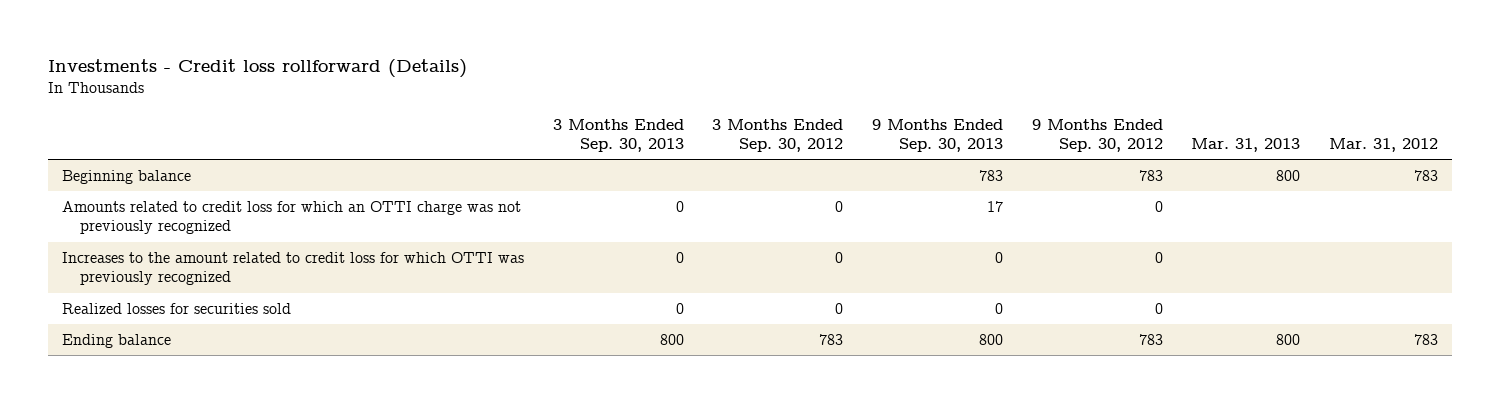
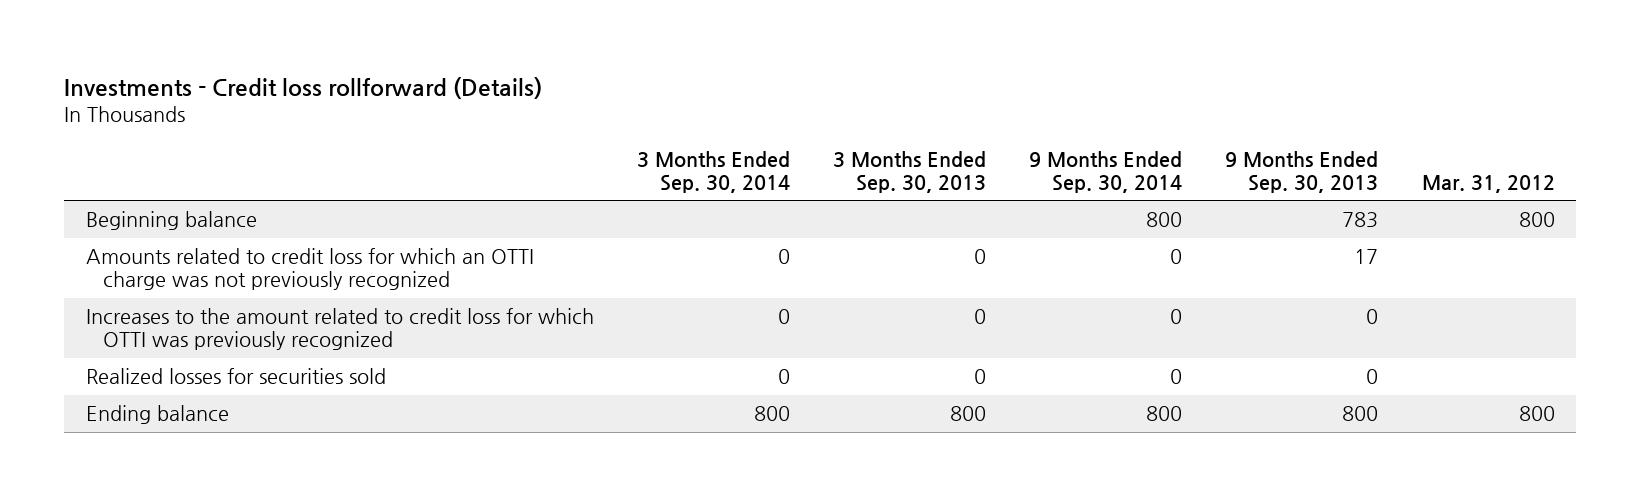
- | 3 Months Ended Sep. 30, 2013 | 3 Months Ended Sep. 30, 2012 | 9 Months Ended Sep. 30, 2013 | 9 Months Ended Sep. 30, 2012 | Mar. 31, 2013 | Mar. 31, 2012
+ | 3 Months Ended Sep. 30, 2014 | 3 Months Ended Sep. 30, 2013 | 9 Months Ended Sep. 30, 2014 | 9 Months Ended Sep. 30, 2013 | Mar. 31, 2012
- Beginning balance | | | 783 | 783 | 800 | 783
+ Beginning balance | | | 800 | 783 | 800
- Ending balance | 800 | 783 | 800 | 783 | 800 | 783
+ Ending balance | 800 | 800 | 800 | 800 | 800

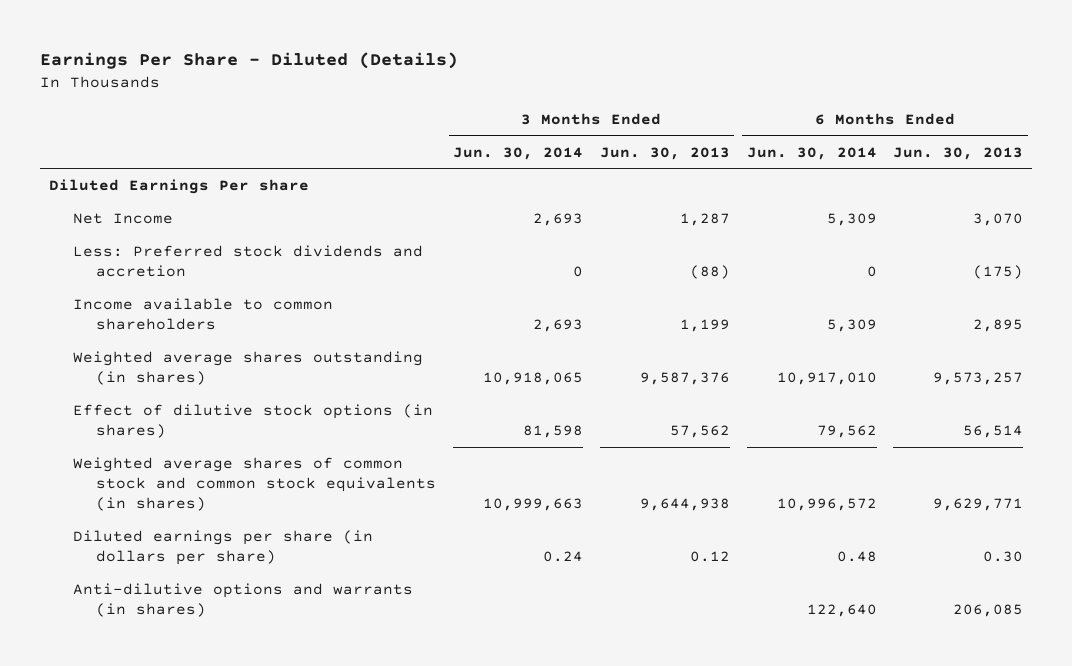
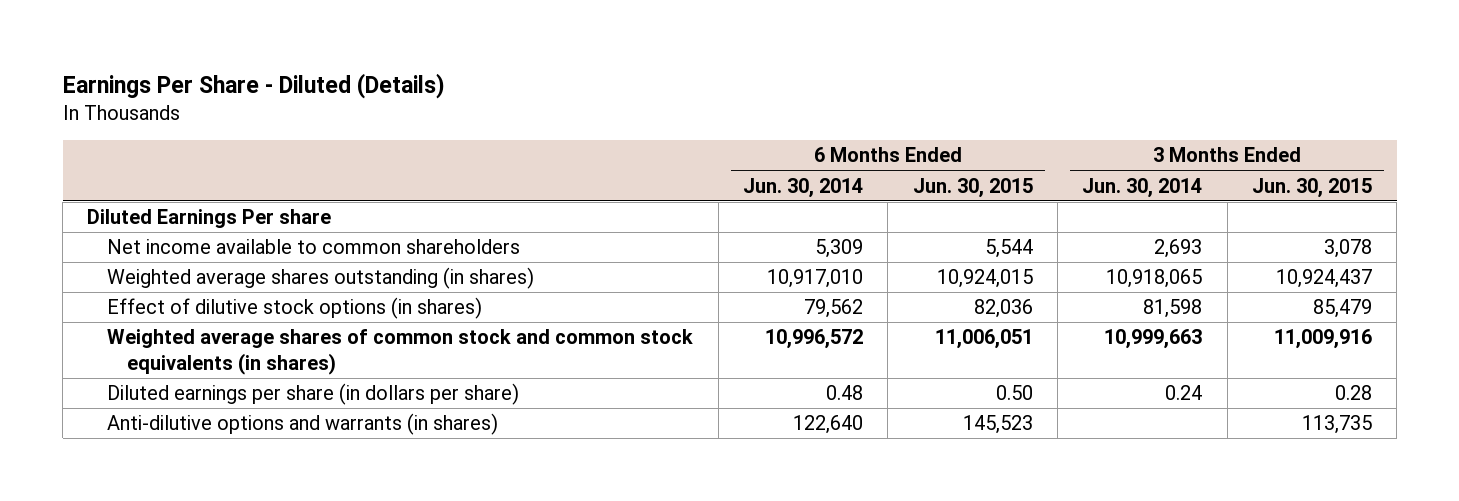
- | 3 Months Ended Jun. 30, 2014 | 3 Months Ended Jun. 30, 2013 | 6 Months Ended Jun. 30, 2014 | 6 Months Ended Jun. 30, 2013
+ | 6 Months Ended Jun. 30, 2014 | 6 Months Ended Jun. 30, 2015 | 3 Months Ended Jun. 30, 2014 | 3 Months Ended Jun. 30, 2015
- Net Income | 2,693 | 1,287 | 5,309 | 3,070
- Less: Preferred stock dividends and accretion | 0 | (88) | 0 | (175)
- Income available to common shareholders | 2,693 | 1,199 | 5,309 | 2,895
+ Net income available to common shareholders | 5,309 | 5,544 | 2,693 | 3,078

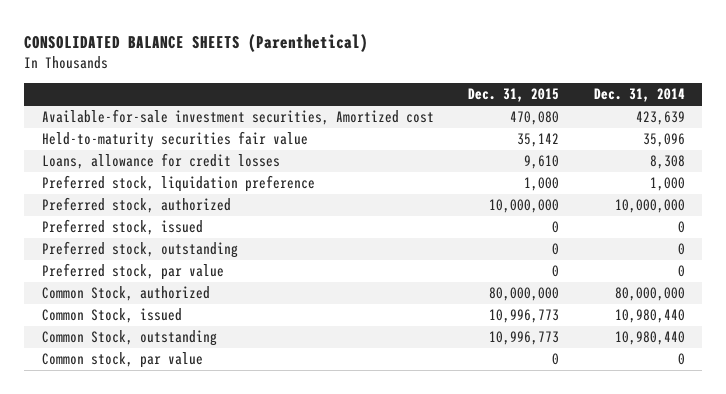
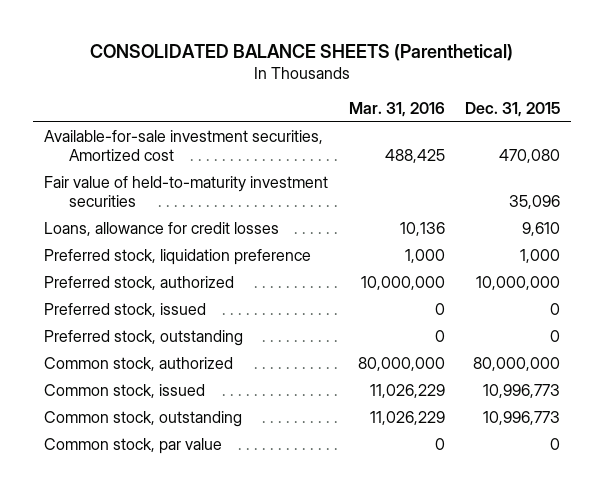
- | Dec. 31, 2015 | Dec. 31, 2014
+ | Mar. 31, 2016 | Dec. 31, 2015
- Held-to-maturity securities fair value | 35,142 | 35,096
+ Fair value of held-to-maturity investment securities | | 35,096
- Preferred stock, par value | 0 | 0
- Common Stock, authorized | 80,000,000 | 80,000,000
- Common Stock, issued | 10,996,773 | 10,980,440
- Common Stock, outstanding | 10,996,773 | 10,980,440
+ Common stock, authorized | 80,000,000 | 80,000,000
+ Common stock, issued | 11,026,229 | 10,996,773
+ Common stock, outstanding | 11,026,229 | 10,996,773

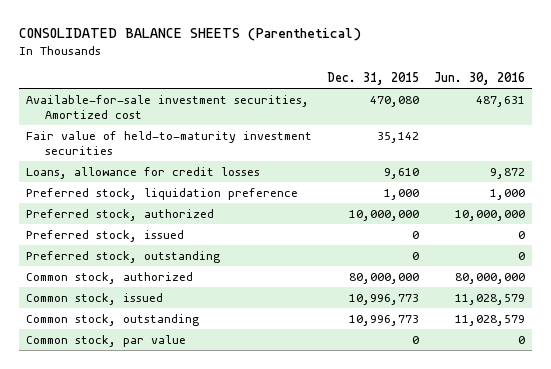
- | Mar. 31, 2016 | Dec. 31, 2015
+ | Dec. 31, 2015 | Jun. 30, 2016
- Fair value of held-to-maturity investment securities | | 35,096
+ Fair value of held-to-maturity investment securities | 35,142 |

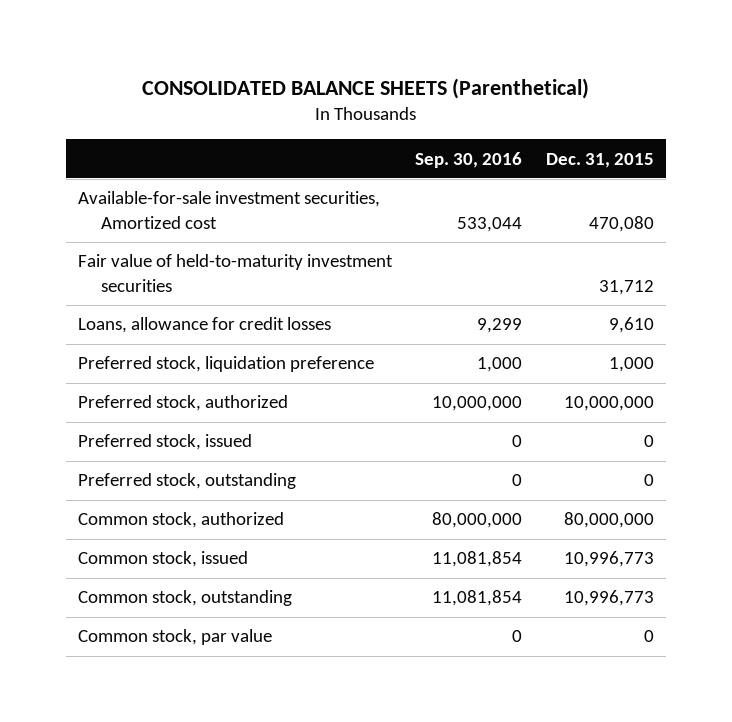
- | Dec. 31, 2015 | Jun. 30, 2016
+ | Sep. 30, 2016 | Dec. 31, 2015
- Fair value of held-to-maturity investment securities | 35,142 |
+ Fair value of held-to-maturity investment securities | | 31,712

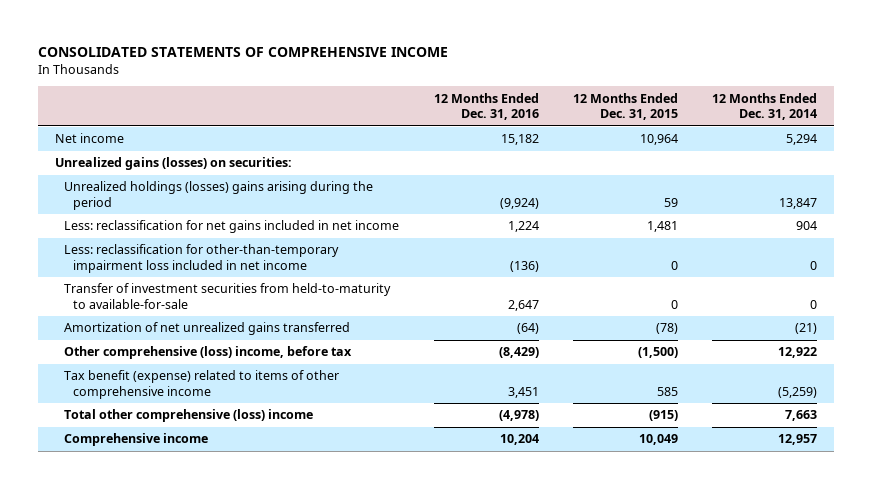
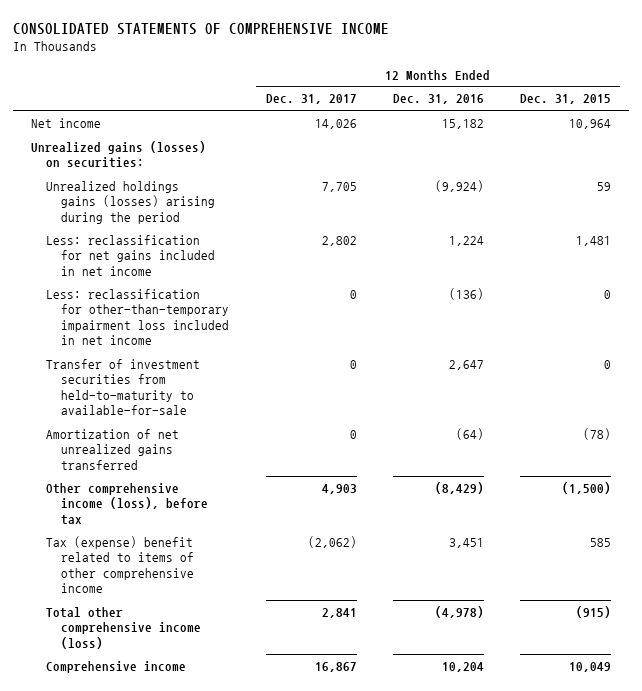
- | 12 Months Ended Dec. 31, 2016 | 12 Months Ended Dec. 31, 2015 | 12 Months Ended Dec. 31, 2014
+ | 12 Months Ended Dec. 31, 2017 | 12 Months Ended Dec. 31, 2016 | 12 Months Ended Dec. 31, 2015
- Unrealized holdings (losses) gains arising during the period | (9,924) | 59 | 13,847
+ Unrealized holdings gains (losses) arising during the period | 7,705 | (9,924) | 59
- Other comprehensive (loss) income, before tax | (8,429) | (1,500) | 12,922
- Tax benefit (expense) related to items of other comprehensive income | 3,451 | 585 | (5,259)
- Total other comprehensive (loss) income | (4,978) | (915) | 7,663
+ Other comprehensive income (loss), before tax | 4,903 | (8,429) | (1,500)
+ Tax (expense) benefit related to items of other comprehensive income | (2,062) | 3,451 | 585
+ Total other comprehensive income (loss) | 2,841 | (4,978) | (915)

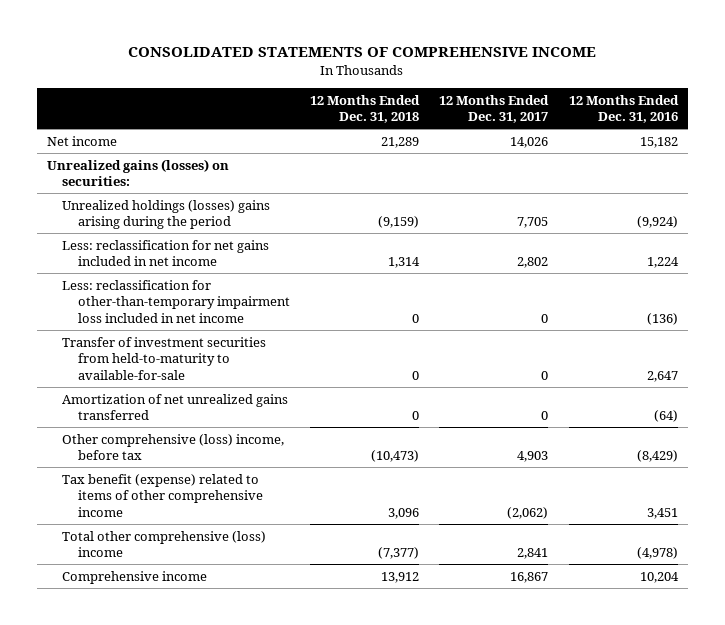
- | 12 Months Ended Dec. 31, 2017 | 12 Months Ended Dec. 31, 2016 | 12 Months Ended Dec. 31, 2015
+ | 12 Months Ended Dec. 31, 2018 | 12 Months Ended Dec. 31, 2017 | 12 Months Ended Dec. 31, 2016
- Unrealized holdings gains (losses) arising during the period | 7,705 | (9,924) | 59
+ Unrealized holdings (losses) gains arising during the period | (9,159) | 7,705 | (9,924)
- Other comprehensive income (loss), before tax | 4,903 | (8,429) | (1,500)
- Tax (expense) benefit related to items of other comprehensive income | (2,062) | 3,451 | 585
- Total other comprehensive income (loss) | 2,841 | (4,978) | (915)
+ Other comprehensive (loss) income, before tax | (10,473) | 4,903 | (8,429)
+ Tax benefit (expense) related to items of other comprehensive income | 3,096 | (2,062) | 3,451
+ Total other comprehensive (loss) income | (7,377) | 2,841 | (4,978)

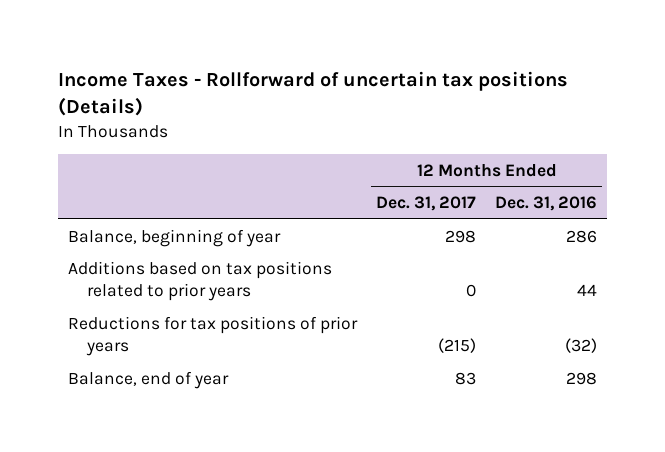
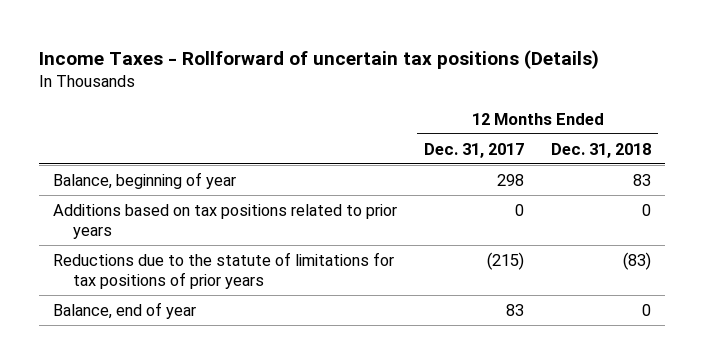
- | 12 Months Ended Dec. 31, 2017 | 12 Months Ended Dec. 31, 2016
+ | 12 Months Ended Dec. 31, 2017 | 12 Months Ended Dec. 31, 2018
- Reductions for tax positions of prior years | (215) | (32)
+ Reductions due to the statute of limitations for tax positions of prior years | (215) | (83)

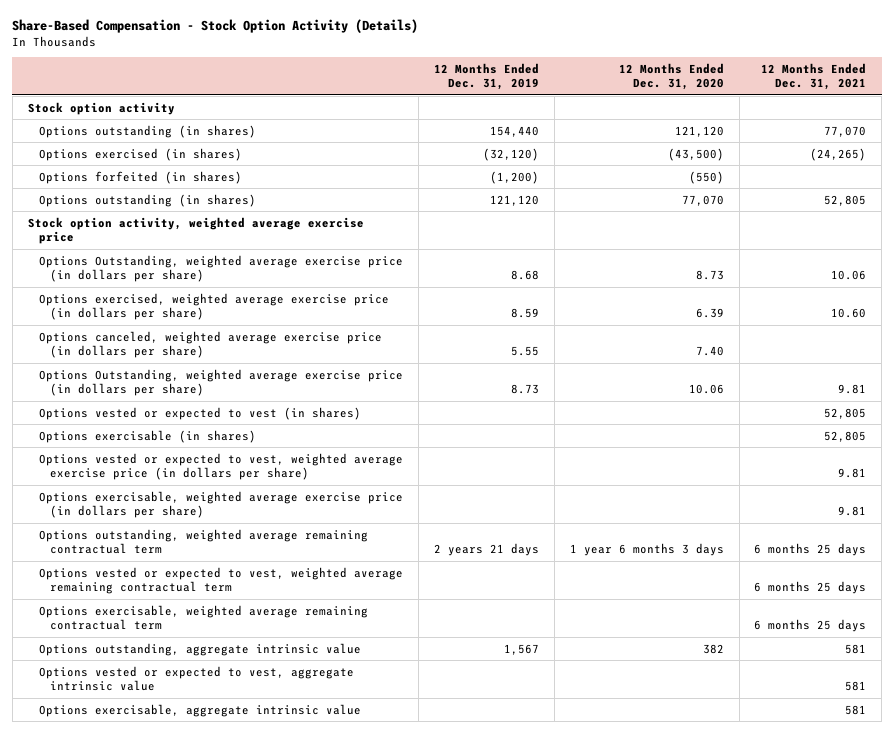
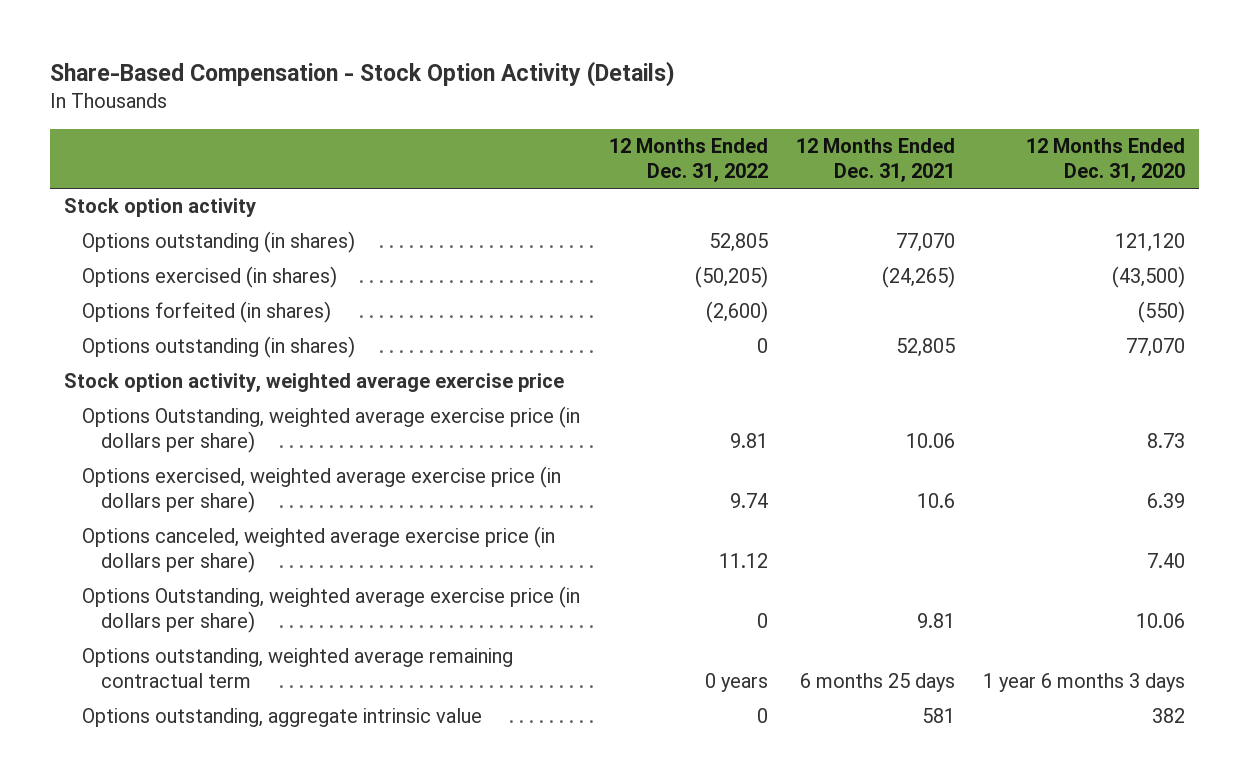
- | 12 Months Ended Dec. 31, 2019 | 12 Months Ended Dec. 31, 2020 | 12 Months Ended Dec. 31, 2021
+ | 12 Months Ended Dec. 31, 2022 | 12 Months Ended Dec. 31, 2021 | 12 Months Ended Dec. 31, 2020
- Options exercised, weighted average exercise price (in dollars per share) | 8.59 | 6.39 | 10.60
+ Options exercised, weighted average exercise price (in dollars per share) | 9.74 | 10.6 | 6.39
- Options vested or expected to vest (in shares) | | | 52,805
- Options exercisable (in shares) | | | 52,805
- Options vested or expected to vest, weighted average exercise price (in dollars per share) | | | 9.81
- Options exercisable, weighted average exercise price (in dollars per share) | | | 9.81
- Options vested or expected to vest, weighted average remaining contractual term | | | 6 months 25 days
- Options exercisable, weighted average remaining contractual term | | | 6 months 25 days
- Options vested or expected to vest, aggregate intrinsic value | | | 581
- Options exercisable, aggregate intrinsic value | | | 581

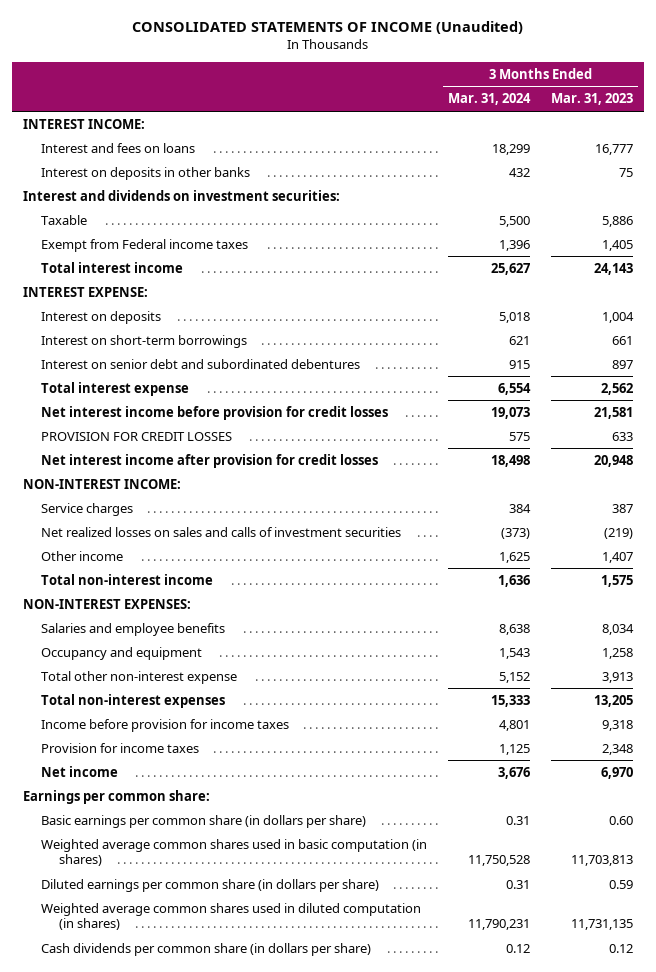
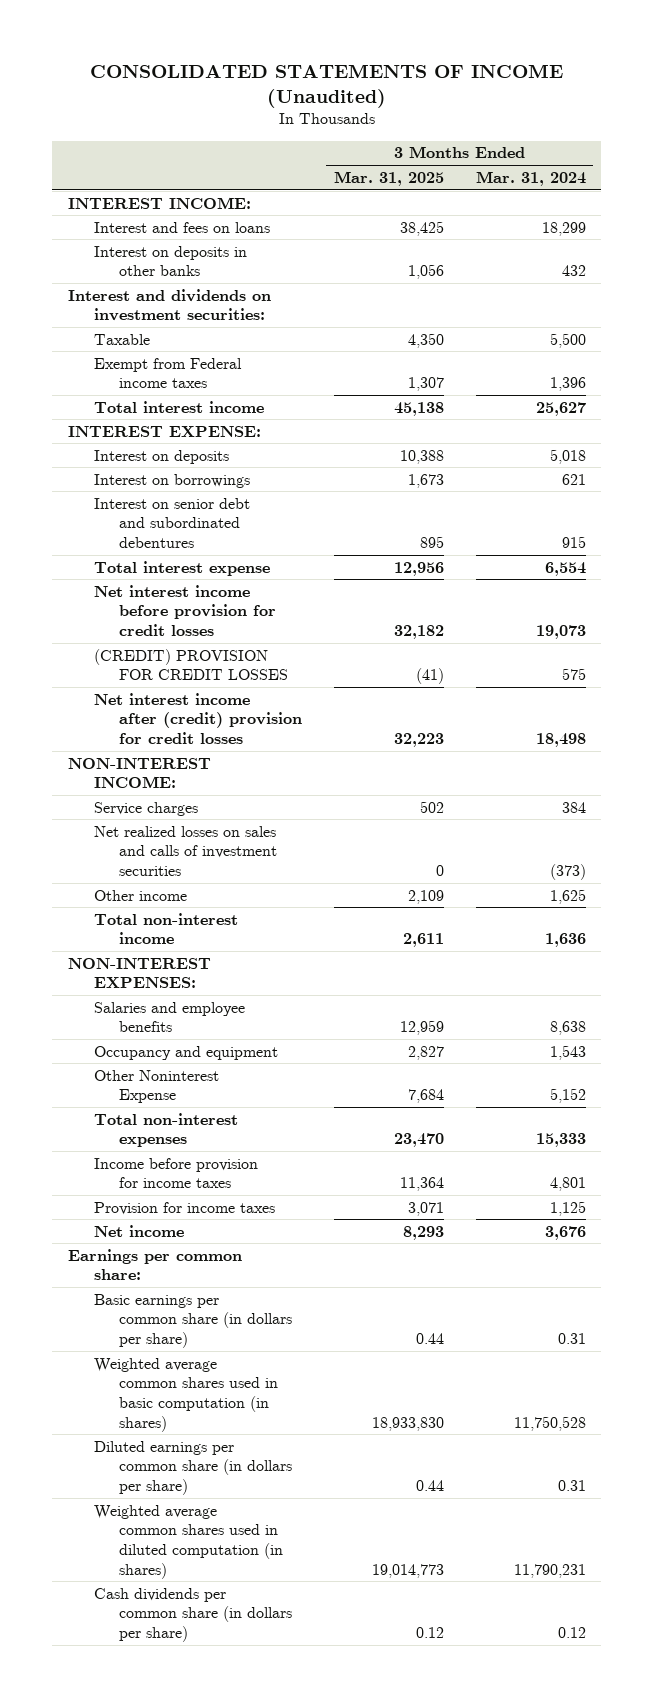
- | 3 Months Ended Mar. 31, 2024 | 3 Months Ended Mar. 31, 2023
+ | 3 Months Ended Mar. 31, 2025 | 3 Months Ended Mar. 31, 2024
- Interest on short-term borrowings | 621 | 661
+ Interest on borrowings | 1,673 | 621
- PROVISION FOR CREDIT LOSSES | 575 | 633
- Net interest income after provision for credit losses | 18,498 | 20,948
+ (CREDIT) PROVISION FOR CREDIT LOSSES | (41) | 575
+ Net interest income after (credit) provision for credit losses | 32,223 | 18,498
- Total other non-interest expense | 5,152 | 3,913
+ Other Noninterest Expense | 7,684 | 5,152

